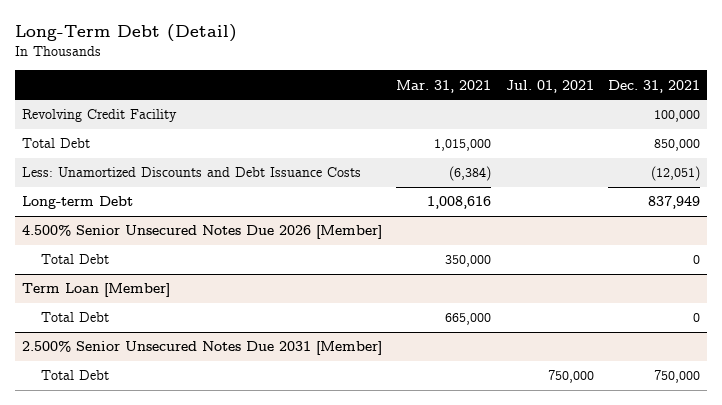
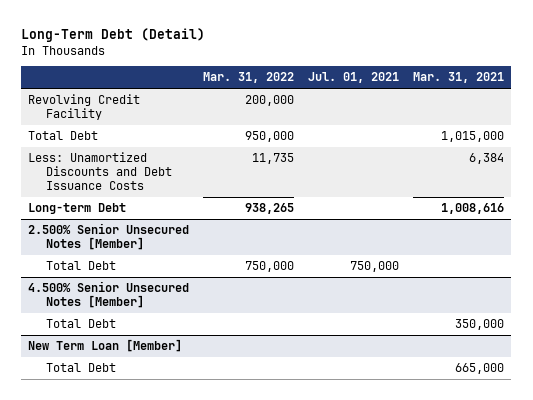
- | Mar. 31, 2021 | Jul. 01, 2021 | Dec. 31, 2021
+ | Mar. 31, 2022 | Jul. 01, 2021 | Mar. 31, 2021
- Less: Unamortized Discounts and Debt Issuance Costs | (6,384) | | (12,051)
+ Less: Unamortized Discounts and Debt Issuance Costs | 11,735 | | 6,384
- 4.500% Senior Unsecured Notes Due 2026 [Member]
+ 2.500% Senior Unsecured Notes [Member]
+ Total Debt | 750,000 | 750,000 |
+ 4.500% Senior Unsecured Notes [Member]
- Term Loan [Member]
+ New Term Loan [Member]
- 2.500% Senior Unsecured Notes Due 2031 [Member]
- Total Debt | | 750,000 | 750,000

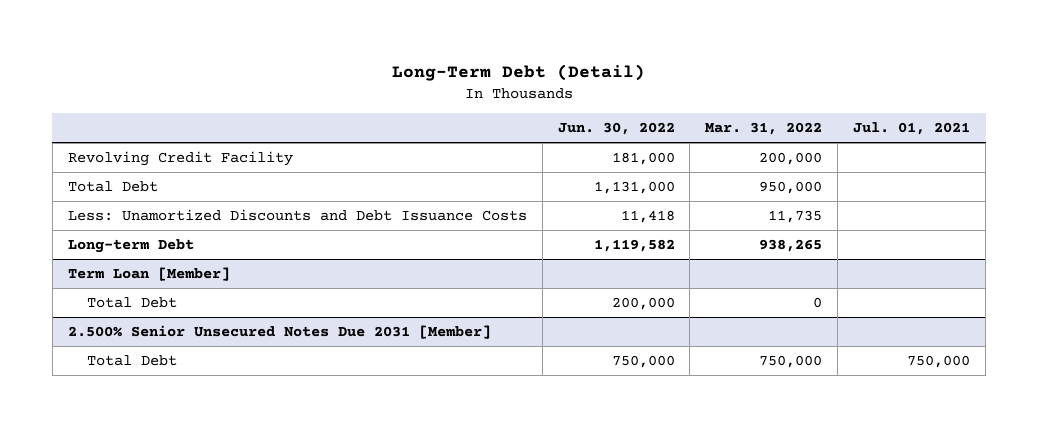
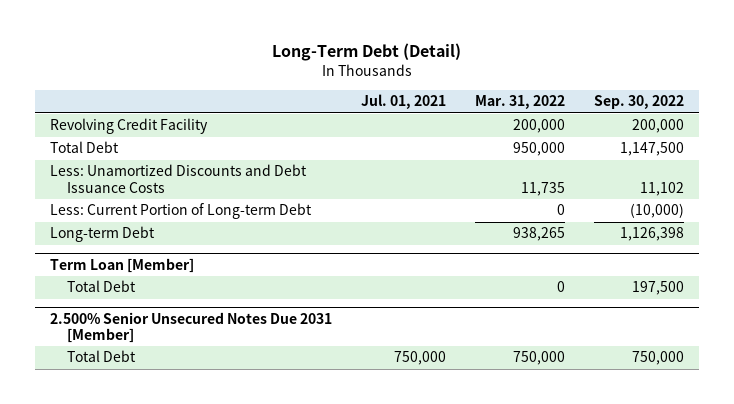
- | Jun. 30, 2022 | Mar. 31, 2022 | Jul. 01, 2021
+ | Jul. 01, 2021 | Mar. 31, 2022 | Sep. 30, 2022
+ Less: Current Portion of Long-term Debt | | 0 | (10,000)

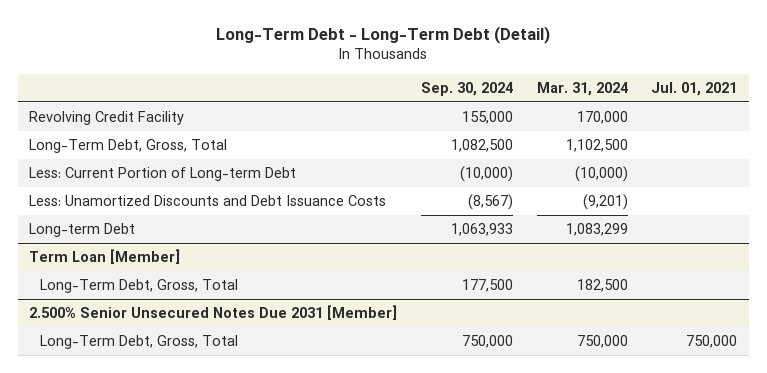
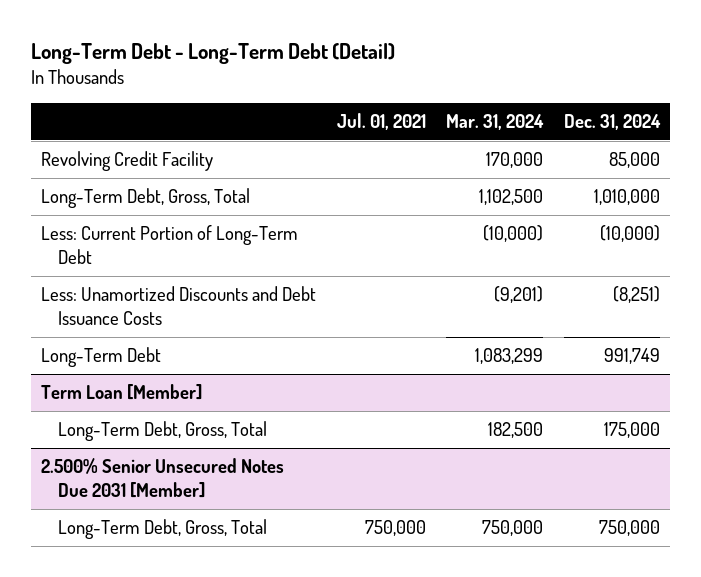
- | Sep. 30, 2024 | Mar. 31, 2024 | Jul. 01, 2021
+ | Jul. 01, 2021 | Mar. 31, 2024 | Dec. 31, 2024
- Less: Current Portion of Long-term Debt | (10,000) | (10,000) |
+ Less: Current Portion of Long-Term Debt | | (10,000) | (10,000)
- Long-term Debt | 1,063,933 | 1,083,299 |
+ Long-Term Debt | | 1,083,299 | 991,749

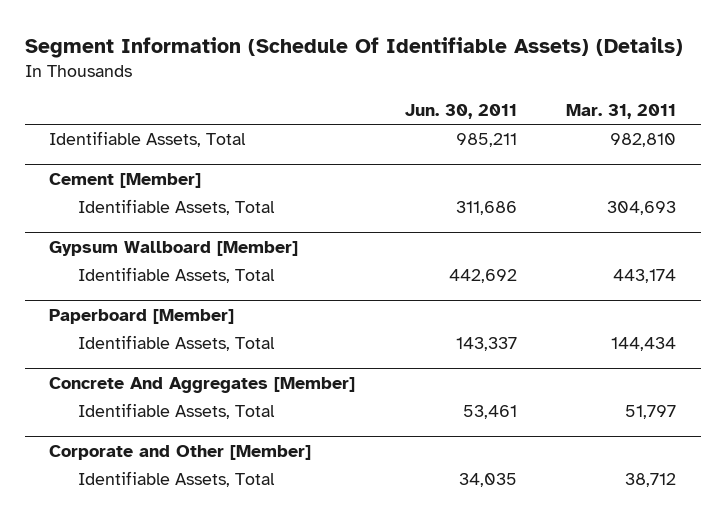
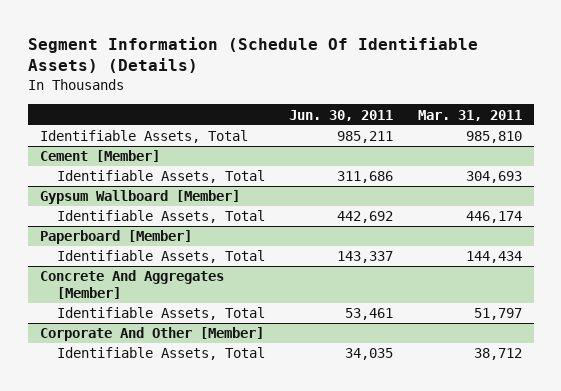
- Identifiable Assets, Total | 985,211 | 982,810
+ Identifiable Assets, Total | 985,211 | 985,810
@ Gypsum Wallboard [Member]
- Identifiable Assets, Total | 442,692 | 443,174
+ Identifiable Assets, Total | 442,692 | 446,174
- Corporate and Other [Member]
+ Corporate And Other [Member]

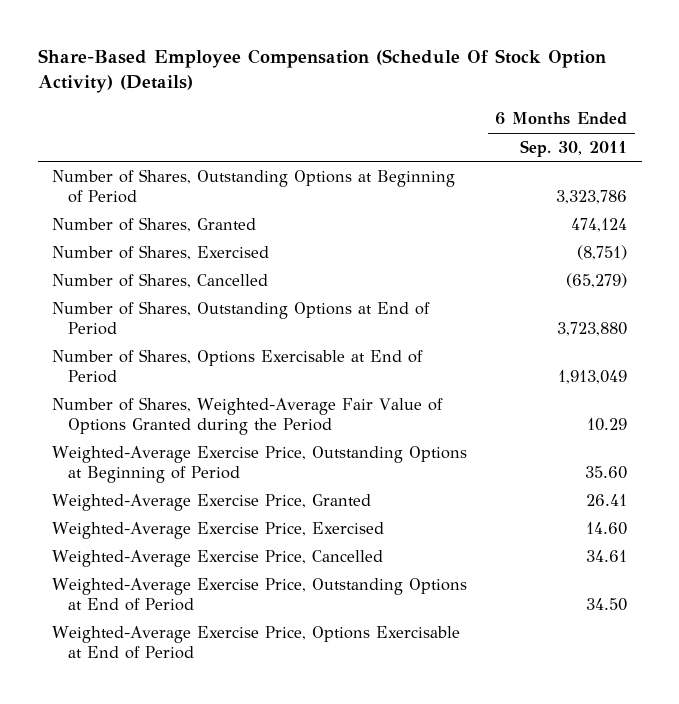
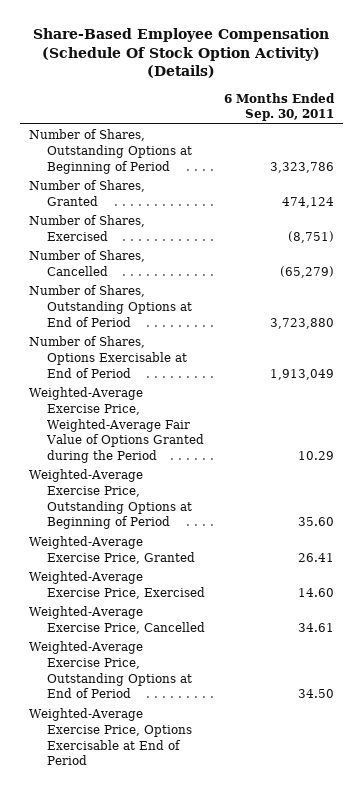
- Number of Shares, Weighted-Average Fair Value of Options Granted during the Period | 10.29
+ Weighted-Average Exercise Price, Weighted-Average Fair Value of Options Granted during the Period | 10.29

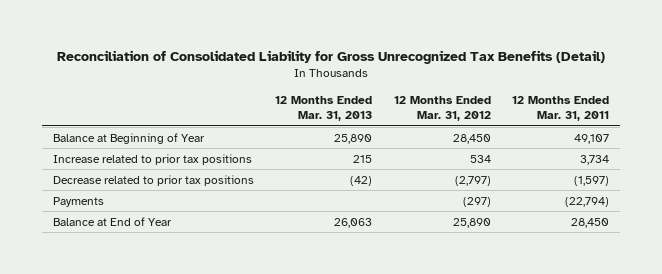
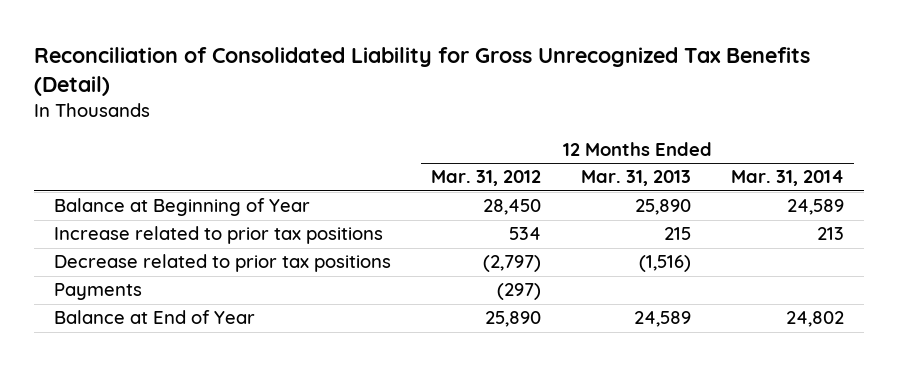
- | 12 Months Ended Mar. 31, 2013 | 12 Months Ended Mar. 31, 2012 | 12 Months Ended Mar. 31, 2011
+ | 12 Months Ended Mar. 31, 2012 | 12 Months Ended Mar. 31, 2013 | 12 Months Ended Mar. 31, 2014
- Decrease related to prior tax positions | (42) | (2,797) | (1,597)
+ Decrease related to prior tax positions | (2,797) | (1,516) |
- Balance at End of Year | 26,063 | 25,890 | 28,450
+ Balance at End of Year | 25,890 | 24,589 | 24,802

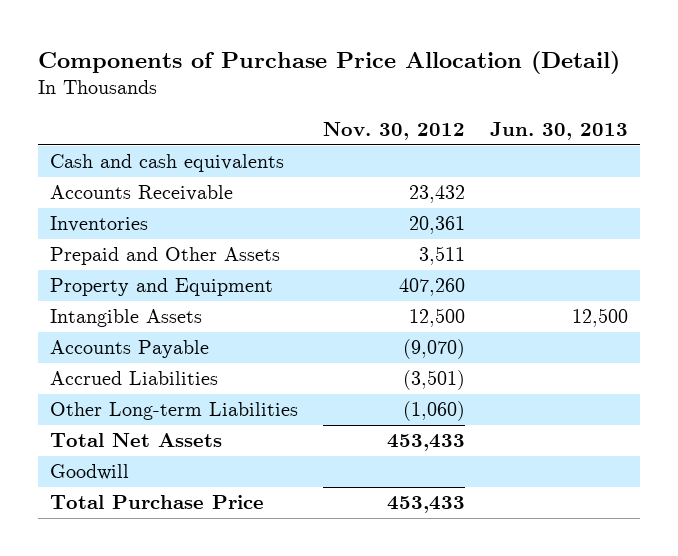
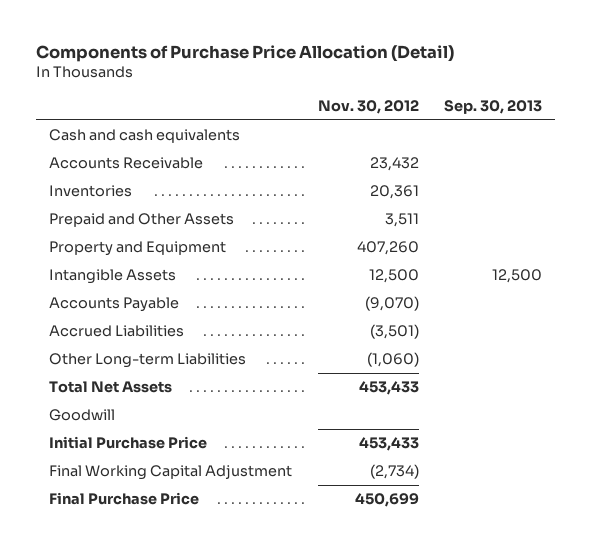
- | Nov. 30, 2012 | Jun. 30, 2013
+ | Nov. 30, 2012 | Sep. 30, 2013
- Total Purchase Price | 453,433 |
+ Initial Purchase Price | 453,433 |
+ Final Working Capital Adjustment | (2,734) |
+ Final Purchase Price | 450,699 |

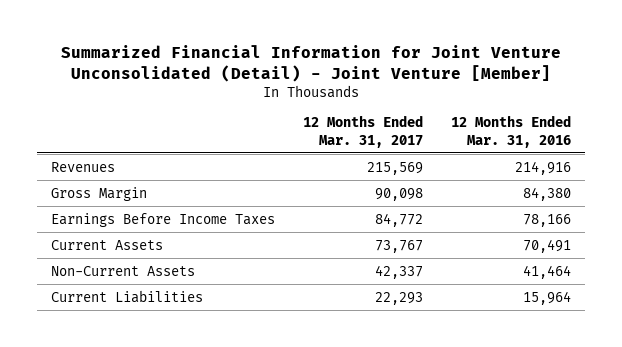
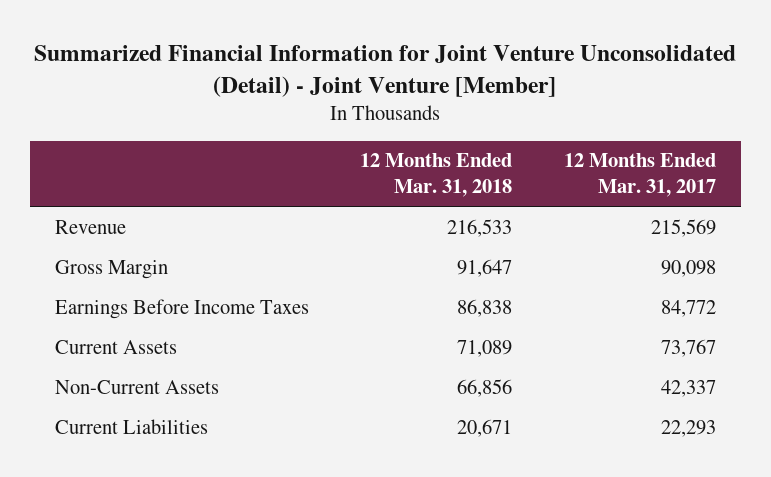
- | 12 Months Ended Mar. 31, 2017 | 12 Months Ended Mar. 31, 2016
+ | 12 Months Ended Mar. 31, 2018 | 12 Months Ended Mar. 31, 2017
- Revenues | 215,569 | 214,916
+ Revenue | 216,533 | 215,569

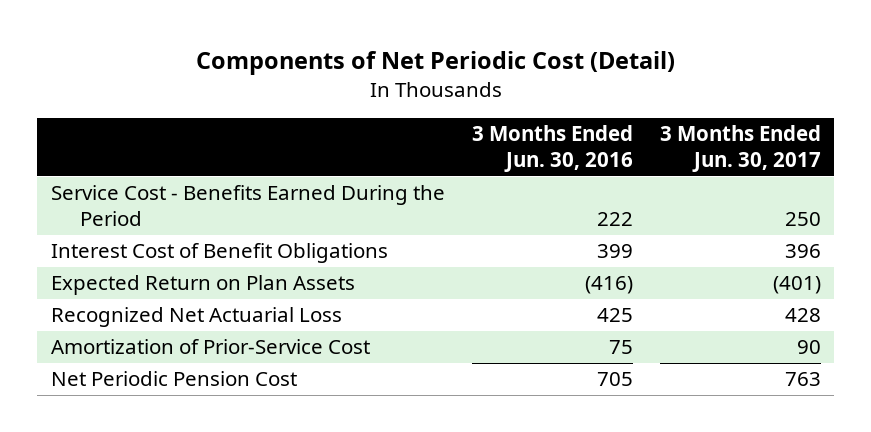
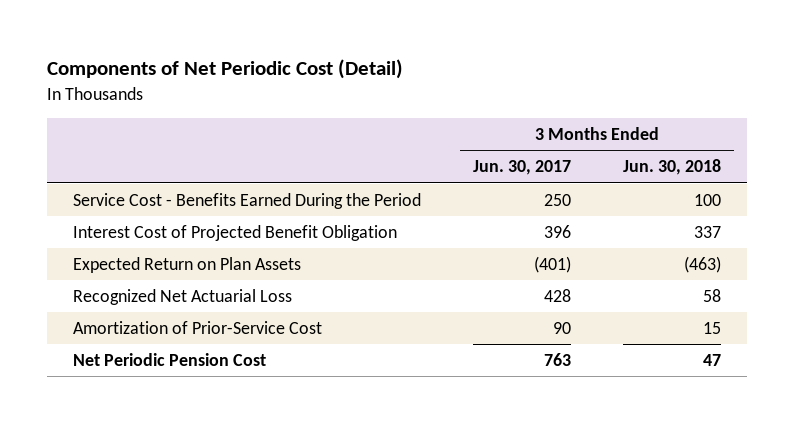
- | 3 Months Ended Jun. 30, 2016 | 3 Months Ended Jun. 30, 2017
+ | 3 Months Ended Jun. 30, 2017 | 3 Months Ended Jun. 30, 2018
- Interest Cost of Benefit Obligations | 399 | 396
+ Interest Cost of Projected Benefit Obligation | 396 | 337

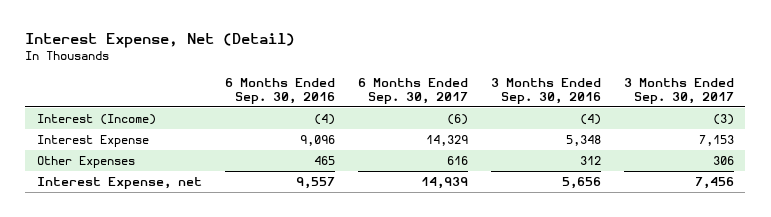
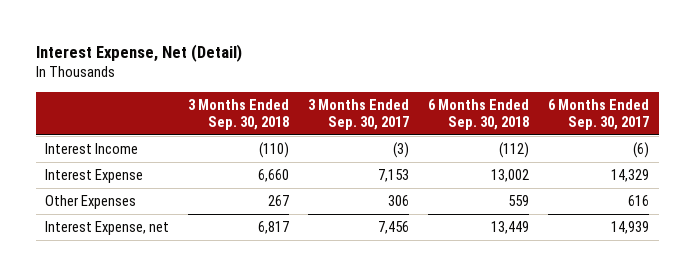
- | 6 Months Ended Sep. 30, 2016 | 6 Months Ended Sep. 30, 2017 | 3 Months Ended Sep. 30, 2016 | 3 Months Ended Sep. 30, 2017
+ | 3 Months Ended Sep. 30, 2018 | 3 Months Ended Sep. 30, 2017 | 6 Months Ended Sep. 30, 2018 | 6 Months Ended Sep. 30, 2017
- Interest (Income) | (4) | (6) | (4) | (3)
+ Interest Income | (110) | (3) | (112) | (6)

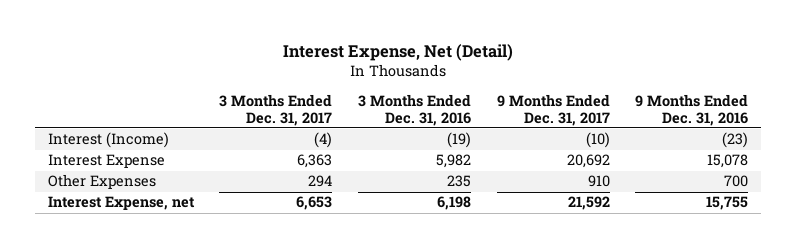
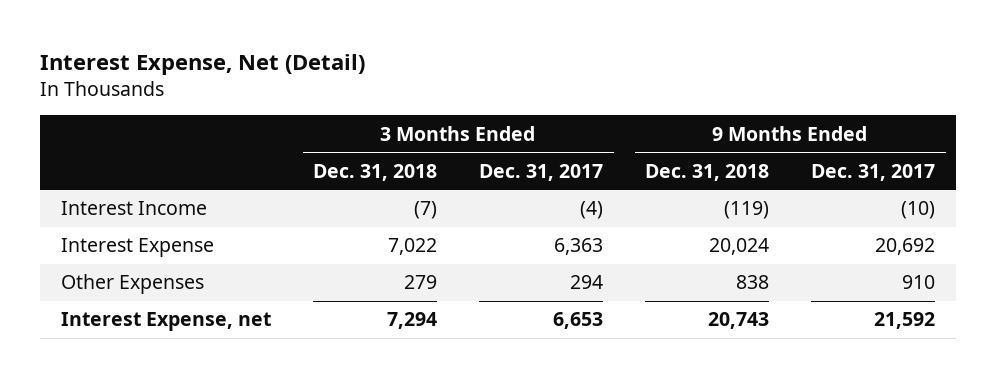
- | 3 Months Ended Dec. 31, 2017 | 3 Months Ended Dec. 31, 2016 | 9 Months Ended Dec. 31, 2017 | 9 Months Ended Dec. 31, 2016
+ | 3 Months Ended Dec. 31, 2018 | 3 Months Ended Dec. 31, 2017 | 9 Months Ended Dec. 31, 2018 | 9 Months Ended Dec. 31, 2017
- Interest (Income) | (4) | (19) | (10) | (23)
+ Interest Income | (7) | (4) | (119) | (10)

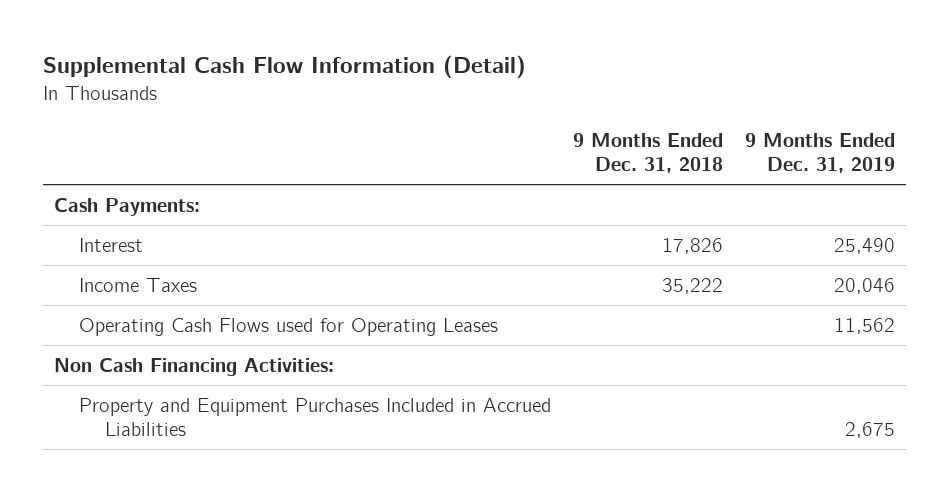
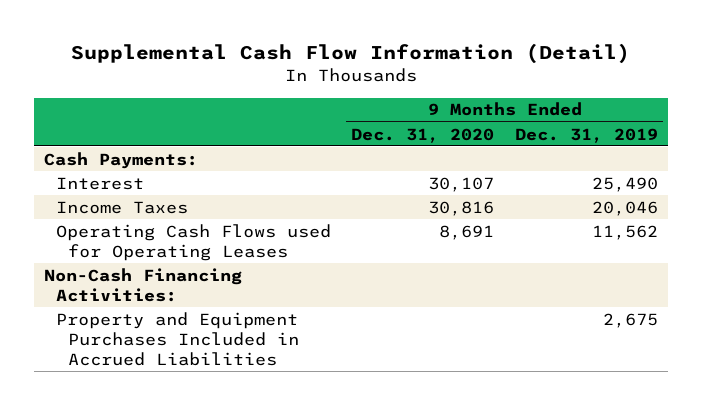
- | 9 Months Ended Dec. 31, 2018 | 9 Months Ended Dec. 31, 2019
+ | 9 Months Ended Dec. 31, 2020 | 9 Months Ended Dec. 31, 2019
- Non Cash Financing Activities:
+ Non-Cash Financing Activities:

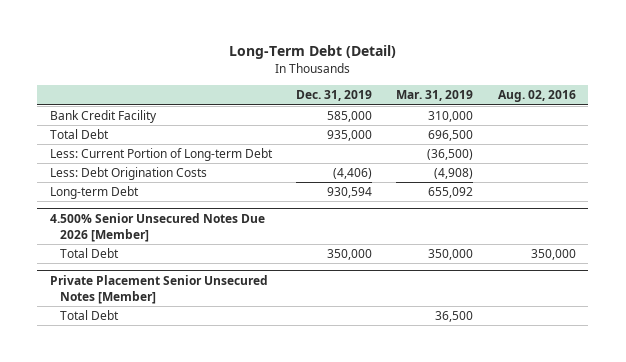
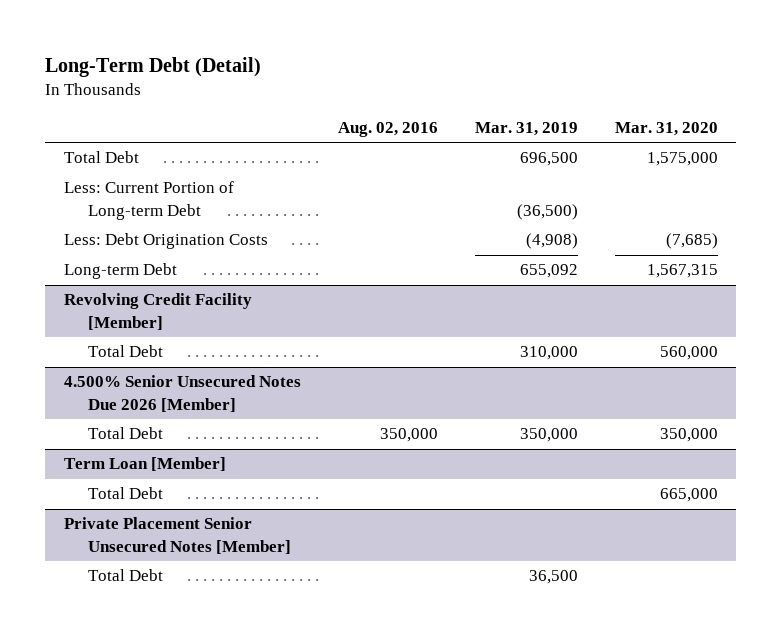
- | Dec. 31, 2019 | Mar. 31, 2019 | Aug. 02, 2016
+ | Aug. 02, 2016 | Mar. 31, 2019 | Mar. 31, 2020
- Bank Credit Facility | 585,000 | 310,000 |
+ Revolving Credit Facility [Member]
+ Total Debt | | 310,000 | 560,000
+ Term Loan [Member]
+ Total Debt | | | 665,000

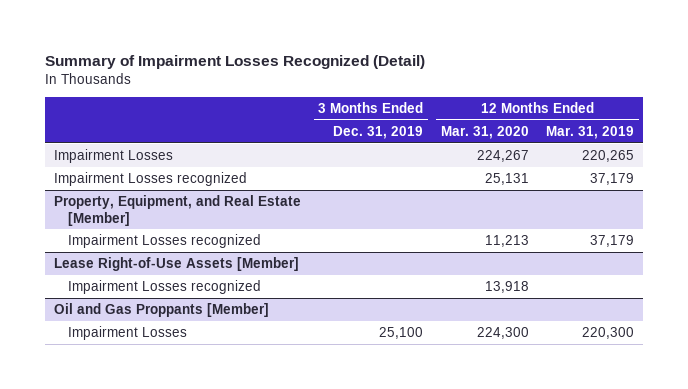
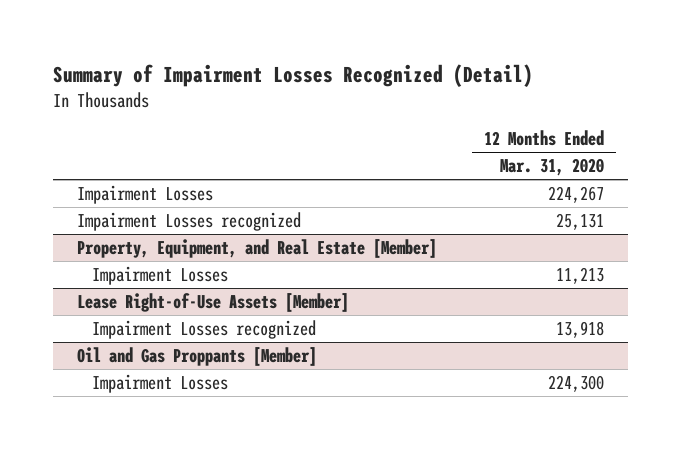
- | 3 Months Ended Dec. 31, 2019 | 12 Months Ended Mar. 31, 2020 | 12 Months Ended Mar. 31, 2019
+ | 12 Months Ended Mar. 31, 2020
@ Property, Equipment, and Real Estate [Member]
- Impairment Losses recognized | | 11,213 | 37,179
+ Impairment Losses | 11,213

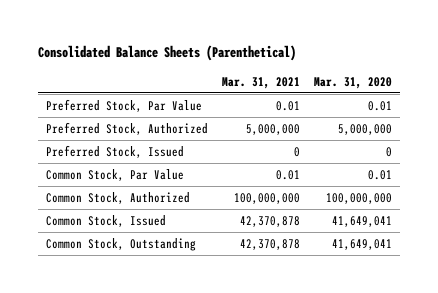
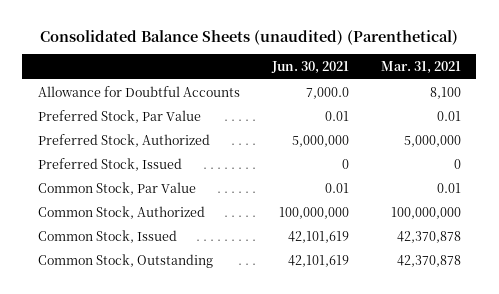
- Consolidated Balance Sheets (Parenthetical)
+ Consolidated Balance Sheets (unaudited) (Parenthetical)
- | Mar. 31, 2021 | Mar. 31, 2020
+ | Jun. 30, 2021 | Mar. 31, 2021
+ Allowance for Doubtful Accounts | 7,000.0 | 8,100

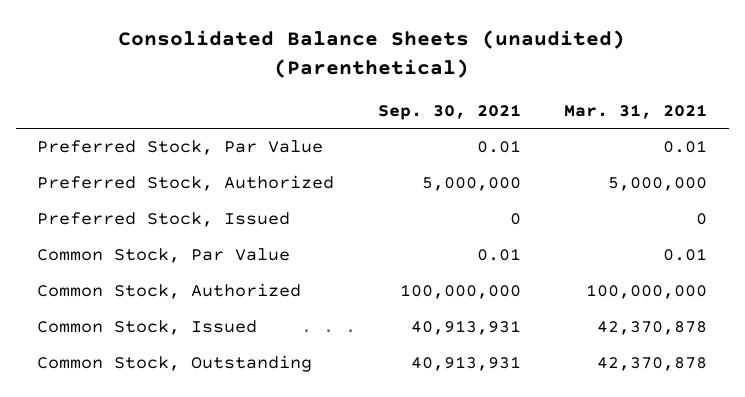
- | Jun. 30, 2021 | Mar. 31, 2021
+ | Sep. 30, 2021 | Mar. 31, 2021
- Allowance for Doubtful Accounts | 7,000.0 | 8,100

